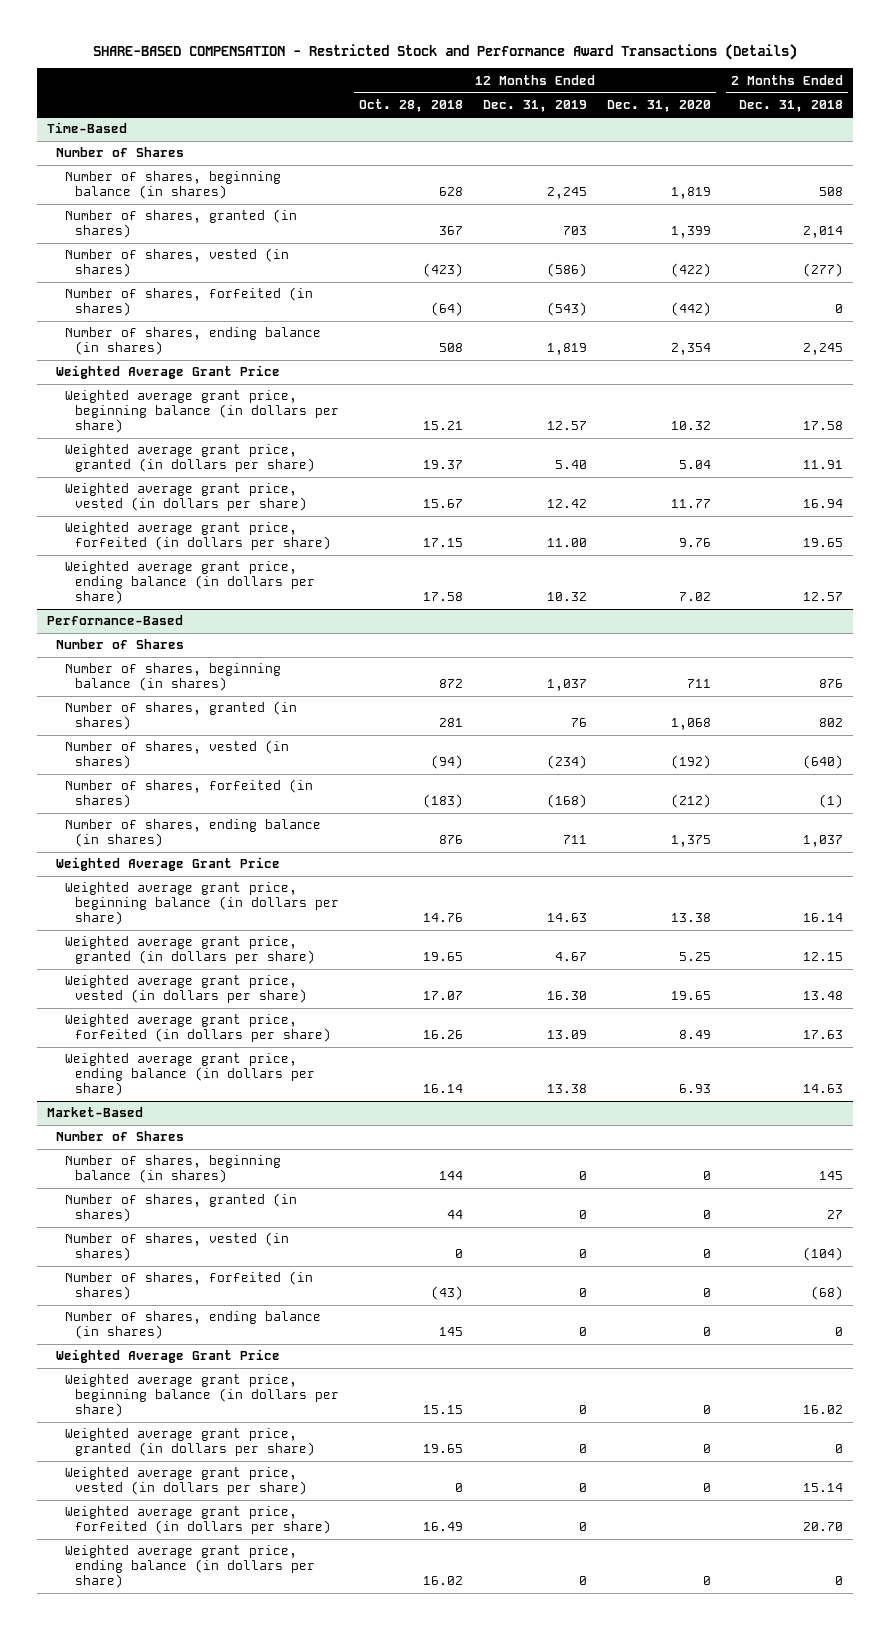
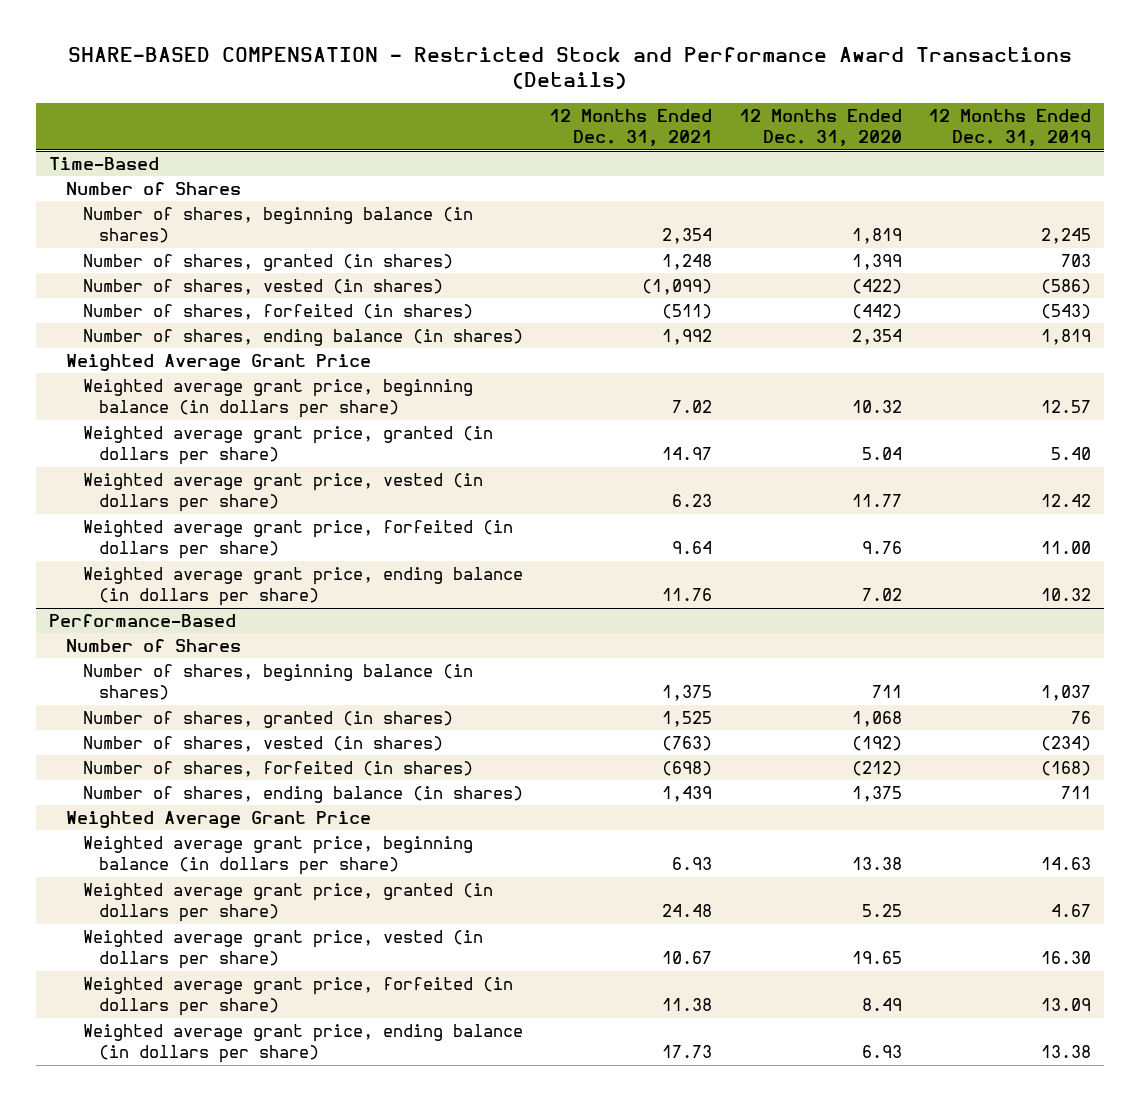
- | 12 Months Ended Oct. 28, 2018 | 12 Months Ended Dec. 31, 2019 | 12 Months Ended Dec. 31, 2020 | 2 Months Ended Dec. 31, 2018
+ | 12 Months Ended Dec. 31, 2021 | 12 Months Ended Dec. 31, 2020 | 12 Months Ended Dec. 31, 2019
- Market-Based
- Number of Shares
- Number of shares, beginning balance (in shares) | 144 | 0 | 0 | 145
- Number of shares, granted (in shares) | 44 | 0 | 0 | 27
- Number of shares, vested (in shares) | 0 | 0 | 0 | (104)
- Number of shares, forfeited (in shares) | (43) | 0 | 0 | (68)
- Number of shares, ending balance (in shares) | 145 | 0 | 0 | 0
- Weighted Average Grant Price
- Weighted average grant price, beginning balance (in dollars per share) | 15.15 | 0 | 0 | 16.02
- Weighted average grant price, granted (in dollars per share) | 19.65 | 0 | 0 | 0
- Weighted average grant price, vested (in dollars per share) | 0 | 0 | 0 | 15.14
- Weighted average grant price, forfeited (in dollars per share) | 16.49 | 0 | | 20.70
- Weighted average grant price, ending balance (in dollars per share) | 16.02 | 0 | 0 | 0

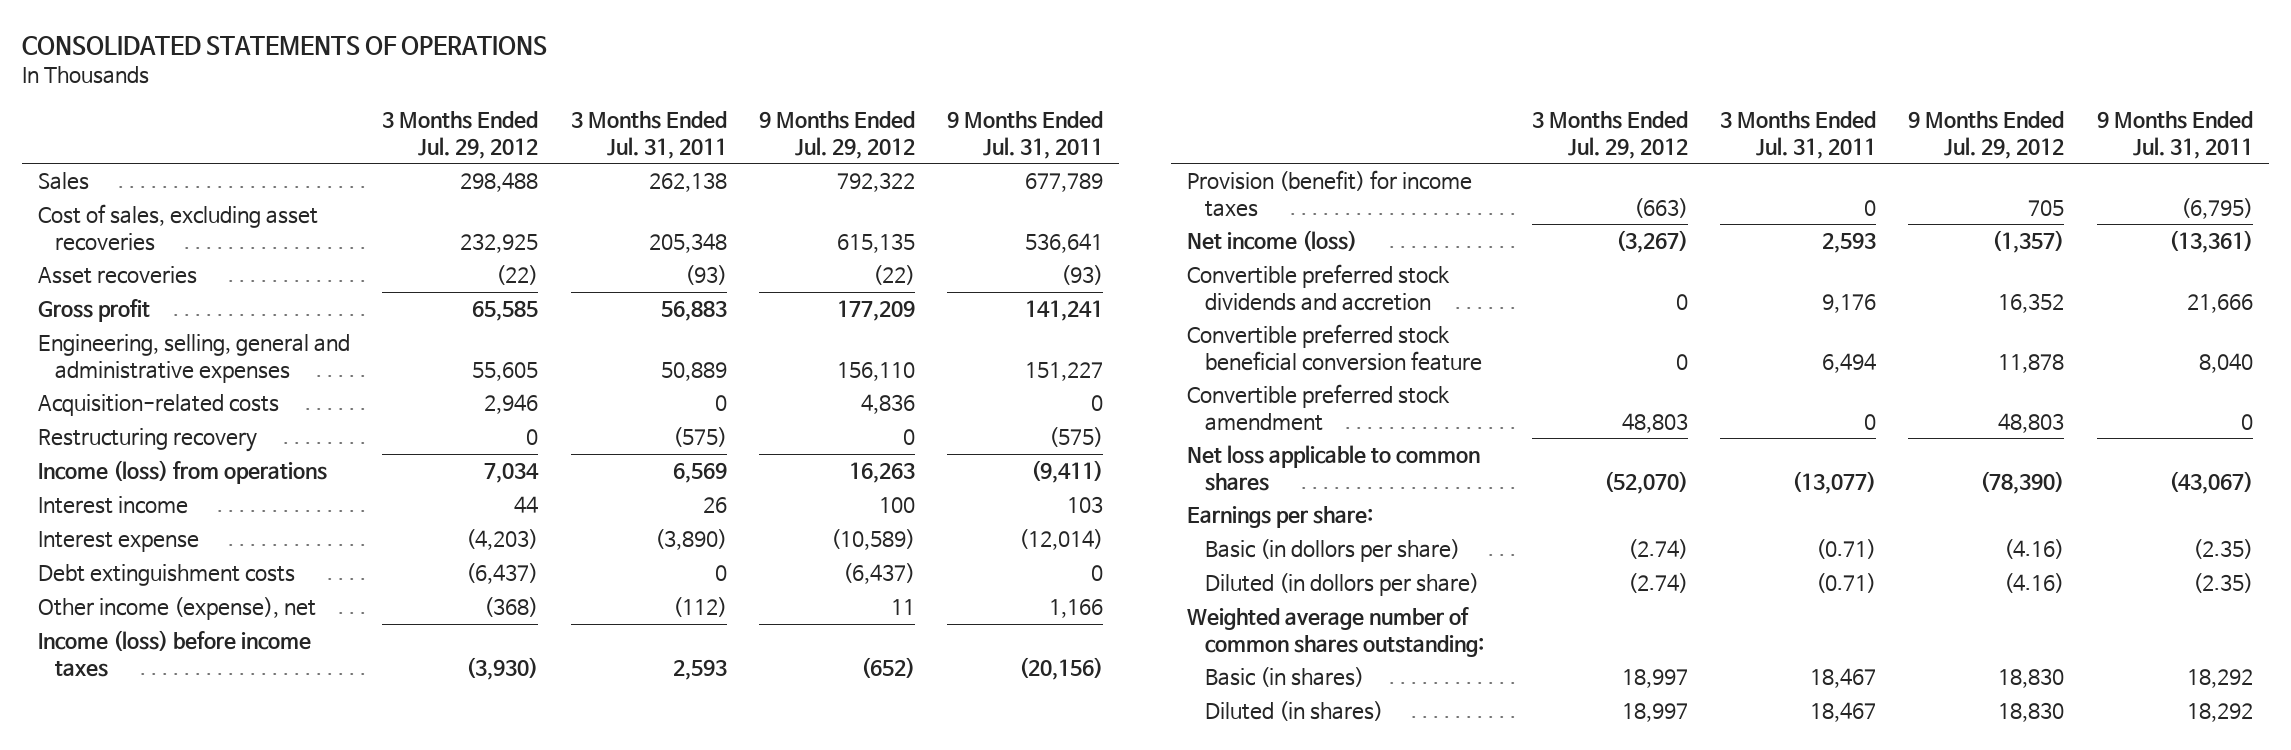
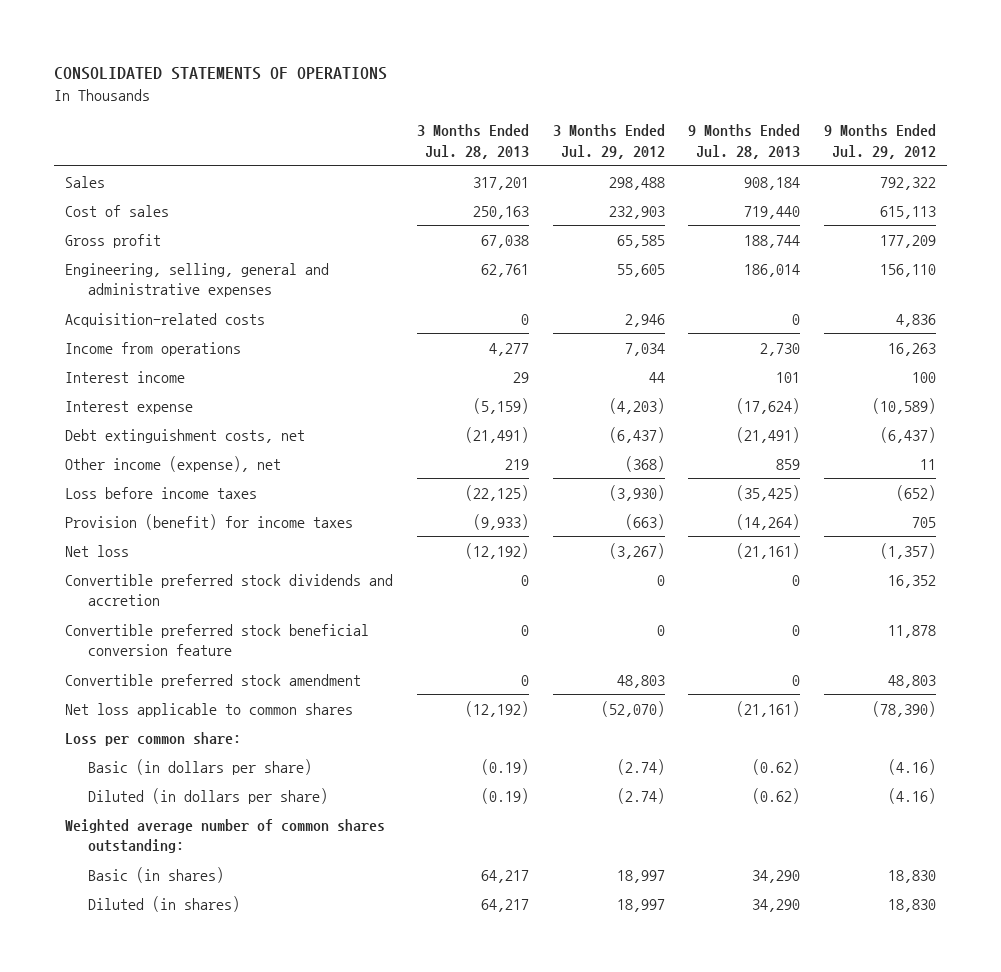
- | 3 Months Ended Jul. 29, 2012 | 3 Months Ended Jul. 31, 2011 | 9 Months Ended Jul. 29, 2012 | 9 Months Ended Jul. 31, 2011
+ | 3 Months Ended Jul. 28, 2013 | 3 Months Ended Jul. 29, 2012 | 9 Months Ended Jul. 28, 2013 | 9 Months Ended Jul. 29, 2012
- Cost of sales, excluding asset recoveries | 232,925 | 205,348 | 615,135 | 536,641
- Asset recoveries | (22) | (93) | (22) | (93)
+ Cost of sales | 250,163 | 232,903 | 719,440 | 615,113
- Restructuring recovery | 0 | (575) | 0 | (575)
- Income (loss) from operations | 7,034 | 6,569 | 16,263 | (9,411)
+ Income from operations | 4,277 | 7,034 | 2,730 | 16,263
- Debt extinguishment costs | (6,437) | 0 | (6,437) | 0
+ Debt extinguishment costs, net | (21,491) | (6,437) | (21,491) | (6,437)
- Income (loss) before income taxes | (3,930) | 2,593 | (652) | (20,156)
+ Loss before income taxes | (22,125) | (3,930) | (35,425) | (652)
- Net income (loss) | (3,267) | 2,593 | (1,357) | (13,361)
+ Net loss | (12,192) | (3,267) | (21,161) | (1,357)
- Earnings per share:
- Basic (in dollors per share) | (2.74) | (0.71) | (4.16) | (2.35)
- Diluted (in dollors per share) | (2.74) | (0.71) | (4.16) | (2.35)
+ Loss per common share:
+ Basic (in dollars per share) | (0.19) | (2.74) | (0.62) | (4.16)
+ Diluted (in dollars per share) | (0.19) | (2.74) | (0.62) | (4.16)

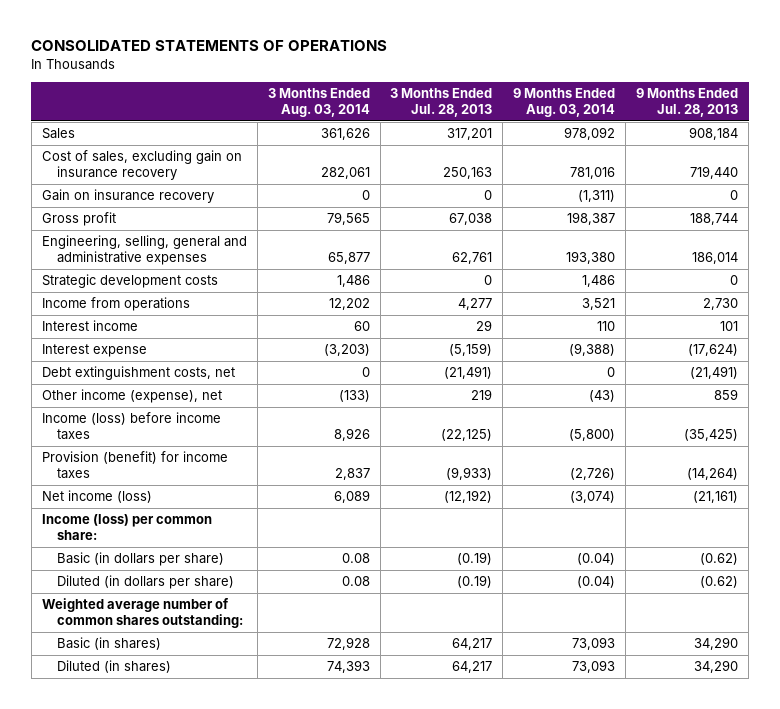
- | 3 Months Ended Jul. 28, 2013 | 3 Months Ended Jul. 29, 2012 | 9 Months Ended Jul. 28, 2013 | 9 Months Ended Jul. 29, 2012
+ | 3 Months Ended Aug. 03, 2014 | 3 Months Ended Jul. 28, 2013 | 9 Months Ended Aug. 03, 2014 | 9 Months Ended Jul. 28, 2013
- Cost of sales | 250,163 | 232,903 | 719,440 | 615,113
+ Cost of sales, excluding gain on insurance recovery | 282,061 | 250,163 | 781,016 | 719,440
+ Gain on insurance recovery | 0 | 0 | (1,311) | 0
- Acquisition-related costs | 0 | 2,946 | 0 | 4,836
+ Strategic development costs | 1,486 | 0 | 1,486 | 0
- Loss before income taxes | (22,125) | (3,930) | (35,425) | (652)
+ Income (loss) before income taxes | 8,926 | (22,125) | (5,800) | (35,425)
- Net loss | (12,192) | (3,267) | (21,161) | (1,357)
- Convertible preferred stock dividends and accretion | 0 | 0 | 0 | 16,352
- Convertible preferred stock beneficial conversion feature | 0 | 0 | 0 | 11,878
- Convertible preferred stock amendment | 0 | 48,803 | 0 | 48,803
- Net loss applicable to common shares | (12,192) | (52,070) | (21,161) | (78,390)
- Loss per common share:
+ Net income (loss) | 6,089 | (12,192) | (3,074) | (21,161)
+ Income (loss) per common share:

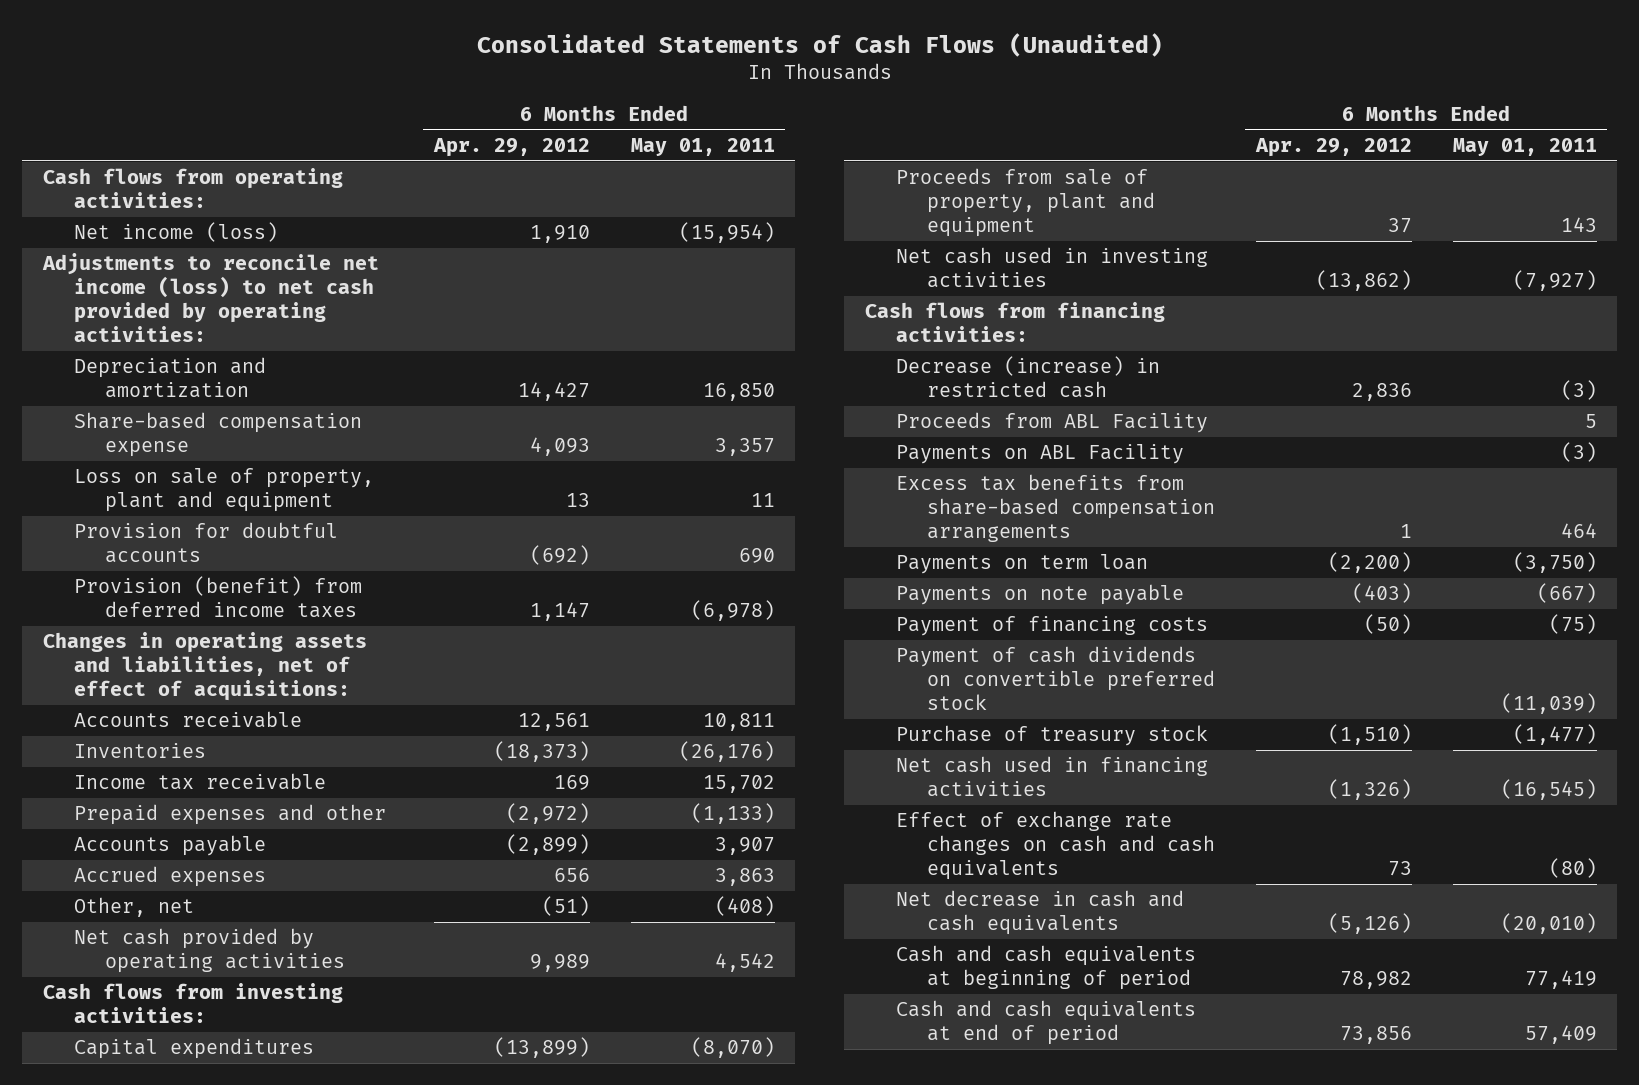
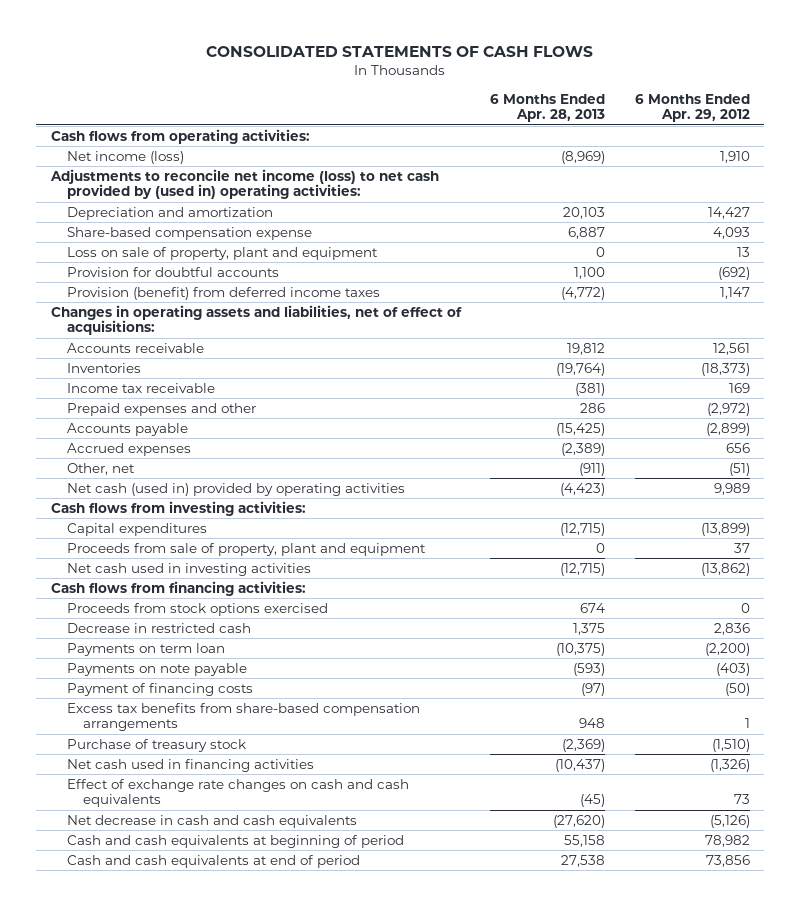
- Consolidated Statements of Cash Flows (Unaudited)
+ CONSOLIDATED STATEMENTS OF CASH FLOWS
- | 6 Months Ended Apr. 29, 2012 | 6 Months Ended May 01, 2011
+ | 6 Months Ended Apr. 28, 2013 | 6 Months Ended Apr. 29, 2012
- Adjustments to reconcile net income (loss) to net cash provided by operating activities:
+ Adjustments to reconcile net income (loss) to net cash provided by (used in) operating activities:
- Net cash provided by operating activities | 9,989 | 4,542
+ Net cash (used in) provided by operating activities | (4,423) | 9,989
- Decrease (increase) in restricted cash | 2,836 | (3)
- Proceeds from ABL Facility | | 5
- Payments on ABL Facility | | (3)
+ Proceeds from stock options exercised | 674 | 0
+ Decrease in restricted cash | 1,375 | 2,836
- Payment of cash dividends on convertible preferred stock | | (11,039)
moved down: Excess tax benefits from share-based compensation arrangements | 948 | 1

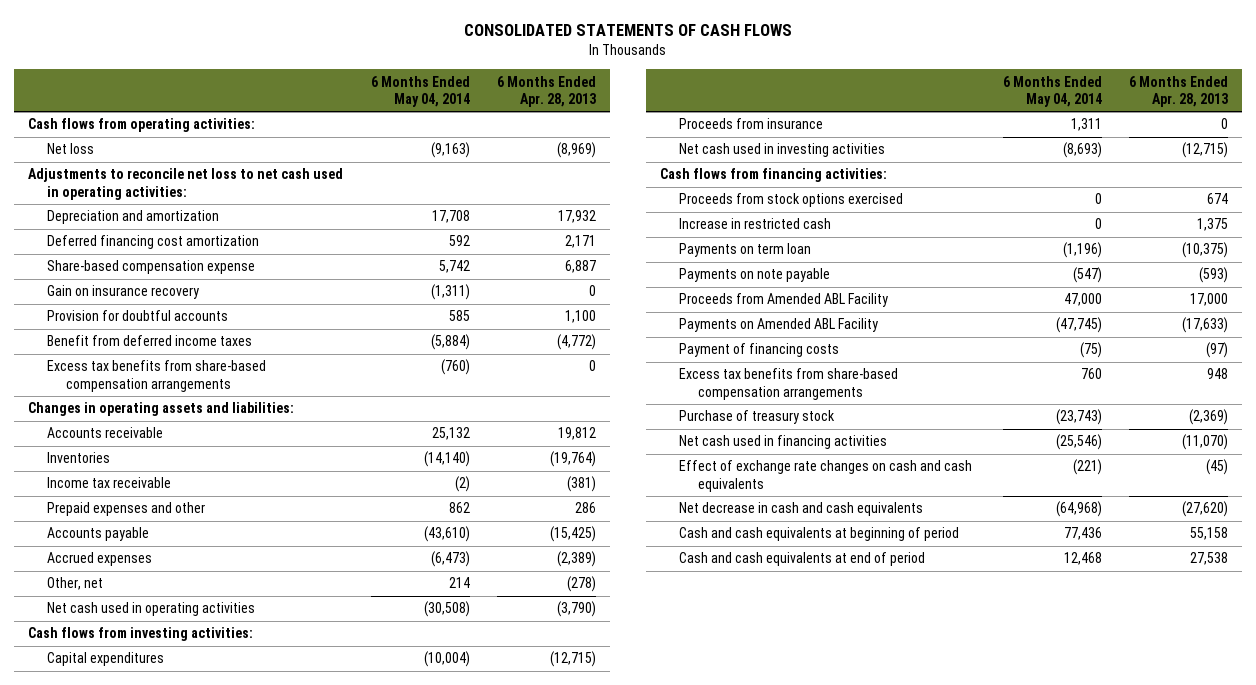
- | 6 Months Ended Apr. 28, 2013 | 6 Months Ended Apr. 29, 2012
+ | 6 Months Ended May 04, 2014 | 6 Months Ended Apr. 28, 2013
- Net income (loss) | (8,969) | 1,910
- Adjustments to reconcile net income (loss) to net cash provided by (used in) operating activities:
- Depreciation and amortization | 20,103 | 14,427
+ Net loss | (9,163) | (8,969)
+ Adjustments to reconcile net loss to net cash used in operating activities:
+ Depreciation and amortization | 17,708 | 17,932
+ Deferred financing cost amortization | 592 | 2,171
- Loss on sale of property, plant and equipment | 0 | 13
+ Gain on insurance recovery | (1,311) | 0
- Provision (benefit) from deferred income taxes | (4,772) | 1,147
- Changes in operating assets and liabilities, net of effect of acquisitions:
+ Benefit from deferred income taxes | (5,884) | (4,772)
+ Excess tax benefits from share-based compensation arrangements | (760) | 0
+ Changes in operating assets and liabilities:
- Other, net | (911) | (51)
- Net cash (used in) provided by operating activities | (4,423) | 9,989
+ Other, net | 214 | (278)
+ Net cash used in operating activities | (30,508) | (3,790)
- Proceeds from sale of property, plant and equipment | 0 | 37
+ Proceeds from insurance | 1,311 | 0
- Decrease in restricted cash | 1,375 | 2,836
+ Increase in restricted cash | 0 | 1,375
+ Proceeds from Amended ABL Facility | 47,000 | 17,000
+ Payments on Amended ABL Facility | (47,745) | (17,633)
- Net cash used in financing activities | (10,437) | (1,326)
+ Net cash used in financing activities | (25,546) | (11,070)

